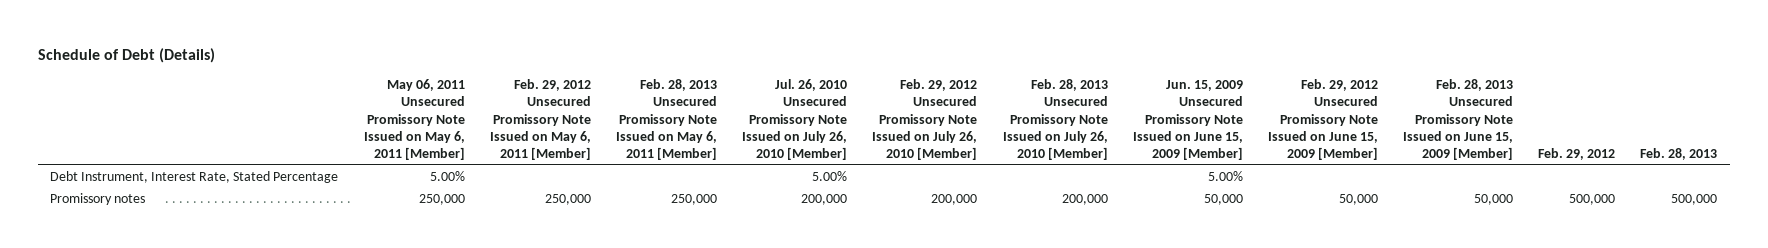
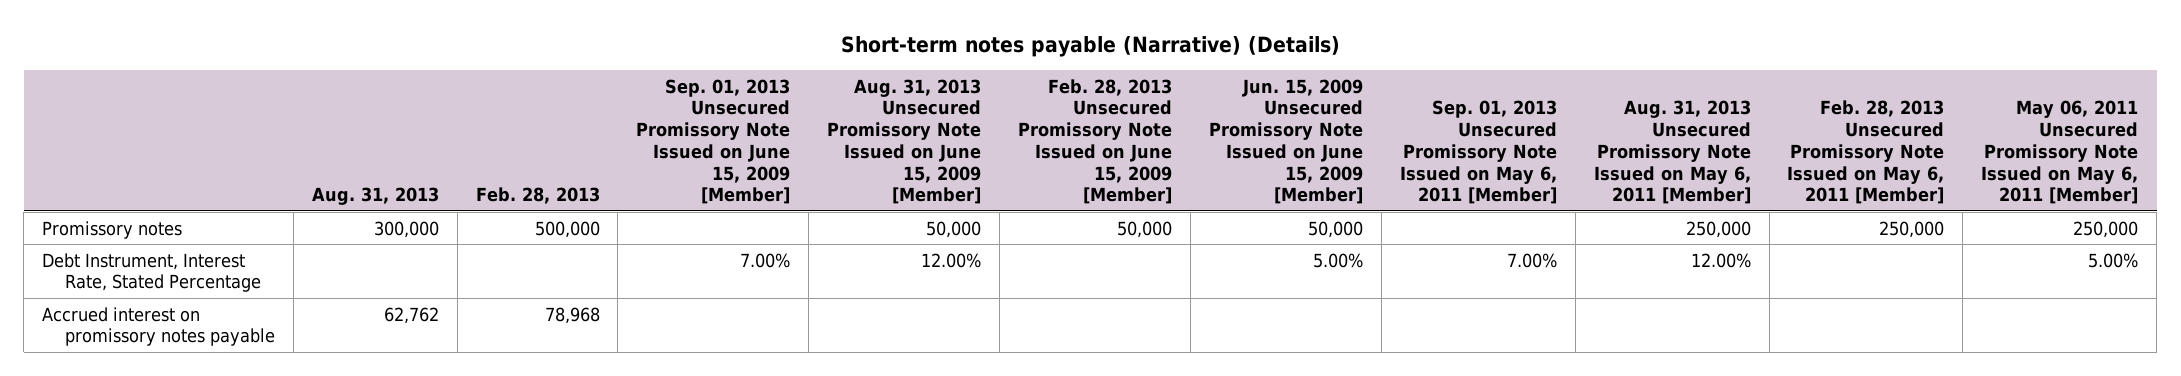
- Schedule of Debt (Details)
+ Short-term notes payable (Narrative) (Details)
- | May 06, 2011 Unsecured Promissory Note Issued on May 6, 2011 [Member] | Feb. 29, 2012 Unsecured Promissory Note Issued on May 6, 2011 [Member] | Feb. 28, 2013 Unsecured Promissory Note Issued on May 6, 2011 [Member] | Jul. 26, 2010 Unsecured Promissory Note Issued on July 26, 2010 [Member] | Feb. 29, 2012 Unsecured Promissory Note Issued on July 26, 2010 [Member] | Feb. 28, 2013 Unsecured Promissory Note Issued on July 26, 2010 [Member] | Jun. 15, 2009 Unsecured Promissory Note Issued on June 15, 2009 [Member] | Feb. 29, 2012 Unsecured Promissory Note Issued on June 15, 2009 [Member] | Feb. 28, 2013 Unsecured Promissory Note Issued on June 15, 2009 [Member] | Feb. 29, 2012 | Feb. 28, 2013
+ | Aug. 31, 2013 | Feb. 28, 2013 | Sep. 01, 2013 Unsecured Promissory Note Issued on June 15, 2009 [Member] | Aug. 31, 2013 Unsecured Promissory Note Issued on June 15, 2009 [Member] | Feb. 28, 2013 Unsecured Promissory Note Issued on June 15, 2009 [Member] | Jun. 15, 2009 Unsecured Promissory Note Issued on June 15, 2009 [Member] | Sep. 01, 2013 Unsecured Promissory Note Issued on May 6, 2011 [Member] | Aug. 31, 2013 Unsecured Promissory Note Issued on May 6, 2011 [Member] | Feb. 28, 2013 Unsecured Promissory Note Issued on May 6, 2011 [Member] | May 06, 2011 Unsecured Promissory Note Issued on May 6, 2011 [Member]
moved down: Debt Instrument, Interest Rate, Stated Percentage | | | 7.00% | 12.00% | | 5.00% | 7.00% | 12.00% | | 5.00%
+ Accrued interest on promissory notes payable | 62,762 | 78,968 | | | | | | | |

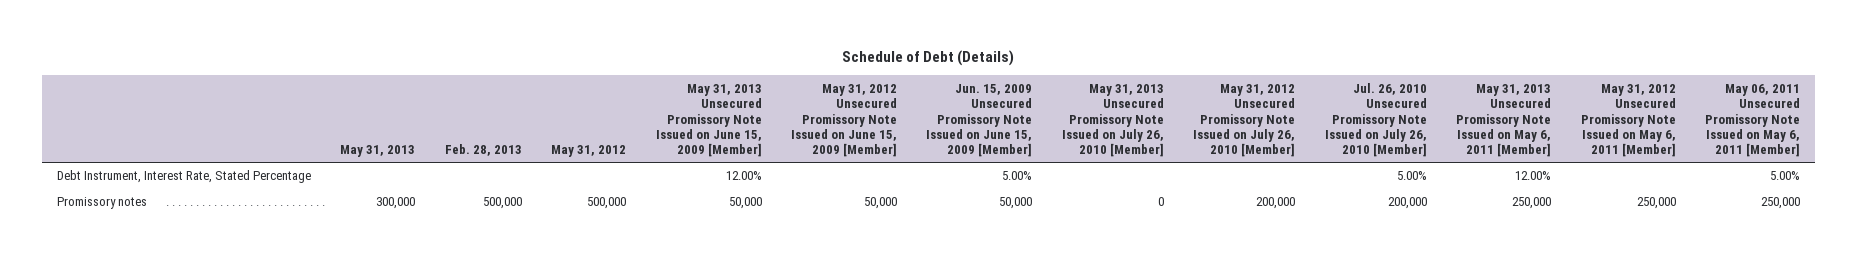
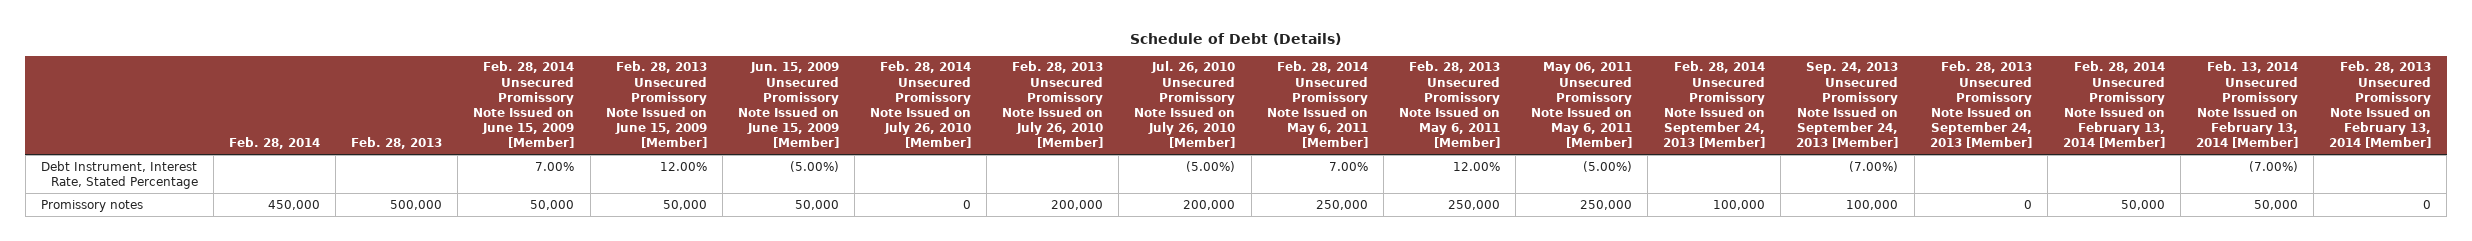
- | May 31, 2013 | Feb. 28, 2013 | May 31, 2012 | May 31, 2013 Unsecured Promissory Note Issued on June 15, 2009 [Member] | May 31, 2012 Unsecured Promissory Note Issued on June 15, 2009 [Member] | Jun. 15, 2009 Unsecured Promissory Note Issued on June 15, 2009 [Member] | May 31, 2013 Unsecured Promissory Note Issued on July 26, 2010 [Member] | May 31, 2012 Unsecured Promissory Note Issued on July 26, 2010 [Member] | Jul. 26, 2010 Unsecured Promissory Note Issued on July 26, 2010 [Member] | May 31, 2013 Unsecured Promissory Note Issued on May 6, 2011 [Member] | May 31, 2012 Unsecured Promissory Note Issued on May 6, 2011 [Member] | May 06, 2011 Unsecured Promissory Note Issued on May 6, 2011 [Member]
+ | Feb. 28, 2014 | Feb. 28, 2013 | Feb. 28, 2014 Unsecured Promissory Note Issued on June 15, 2009 [Member] | Feb. 28, 2013 Unsecured Promissory Note Issued on June 15, 2009 [Member] | Jun. 15, 2009 Unsecured Promissory Note Issued on June 15, 2009 [Member] | Feb. 28, 2014 Unsecured Promissory Note Issued on July 26, 2010 [Member] | Feb. 28, 2013 Unsecured Promissory Note Issued on July 26, 2010 [Member] | Jul. 26, 2010 Unsecured Promissory Note Issued on July 26, 2010 [Member] | Feb. 28, 2014 Unsecured Promissory Note Issued on May 6, 2011 [Member] | Feb. 28, 2013 Unsecured Promissory Note Issued on May 6, 2011 [Member] | May 06, 2011 Unsecured Promissory Note Issued on May 6, 2011 [Member] | Feb. 28, 2014 Unsecured Promissory Note Issued on September 24, 2013 [Member] | Sep. 24, 2013 Unsecured Promissory Note Issued on September 24, 2013 [Member] | Feb. 28, 2013 Unsecured Promissory Note Issued on September 24, 2013 [Member] | Feb. 28, 2014 Unsecured Promissory Note Issued on February 13, 2014 [Member] | Feb. 13, 2014 Unsecured Promissory Note Issued on February 13, 2014 [Member] | Feb. 28, 2013 Unsecured Promissory Note Issued on February 13, 2014 [Member]
- Debt Instrument, Interest Rate, Stated Percentage | | | | 12.00% | | 5.00% | | | 5.00% | 12.00% | | 5.00%
+ Debt Instrument, Interest Rate, Stated Percentage | | | 7.00% | 12.00% | (5.00%) | | | (5.00%) | 7.00% | 12.00% | (5.00%) | | (7.00%) | | | (7.00%) |

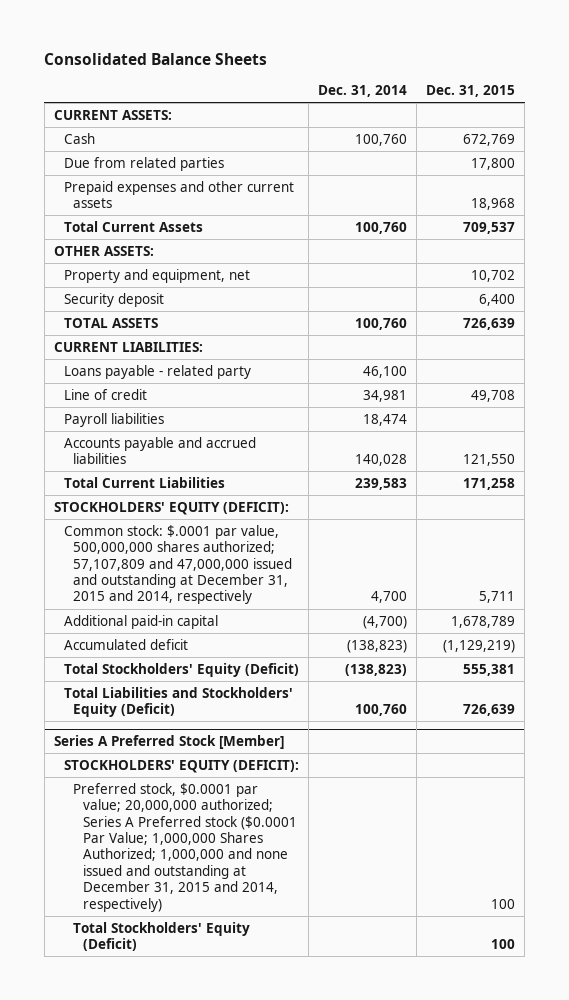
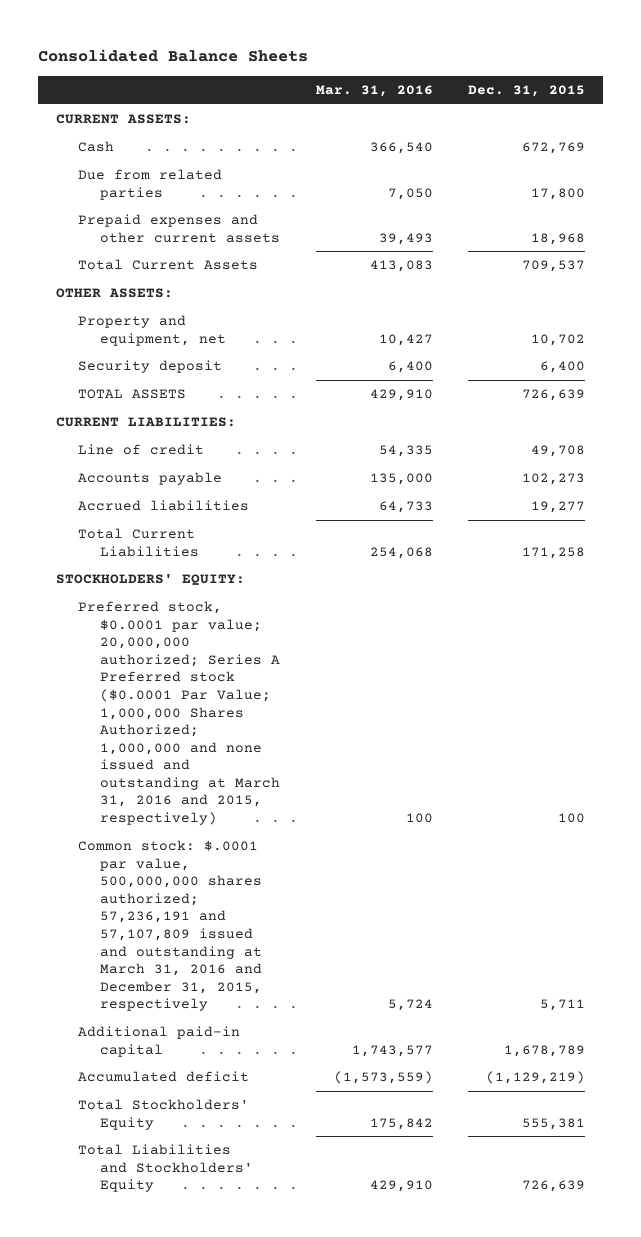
- | Dec. 31, 2014 | Dec. 31, 2015
+ | Mar. 31, 2016 | Dec. 31, 2015
- Loans payable - related party | 46,100 |
- Payroll liabilities | 18,474 |
- Accounts payable and accrued liabilities | 140,028 | 121,550
+ Accounts payable | 135,000 | 102,273
+ Accrued liabilities | 64,733 | 19,277
- STOCKHOLDERS' EQUITY (DEFICIT):
- Common stock: $.0001 par value, 500,000,000 shares authorized; 57,107,809 and 47,000,000 issued and outstanding at December 31, 2015 and 2014, respectively | 4,700 | 5,711
+ STOCKHOLDERS' EQUITY:
+ Preferred stock, $0.0001 par value; 20,000,000 authorized; Series A Preferred stock ($0.0001 Par Value; 1,000,000 Shares Authorized; 1,000,000 and none issued and outstanding at March 31, 2016 and 2015, respectively) | 100 | 100
+ Common stock: $.0001 par value, 500,000,000 shares authorized; 57,236,191 and 57,107,809 issued and outstanding at March 31, 2016 and December 31, 2015, respectively | 5,724 | 5,711
- Total Stockholders' Equity (Deficit) | (138,823) | 555,381
- Total Liabilities and Stockholders' Equity (Deficit) | 100,760 | 726,639
- Series A Preferred Stock [Member]
- STOCKHOLDERS' EQUITY (DEFICIT):
- Preferred stock, $0.0001 par value; 20,000,000 authorized; Series A Preferred stock ($0.0001 Par Value; 1,000,000 Shares Authorized; 1,000,000 and none issued and outstanding at December 31, 2015 and 2014, respectively) | | 100
- Total Stockholders' Equity (Deficit) | | 100
+ Total Stockholders' Equity | 175,842 | 555,381
+ Total Liabilities and Stockholders' Equity | 429,910 | 726,639

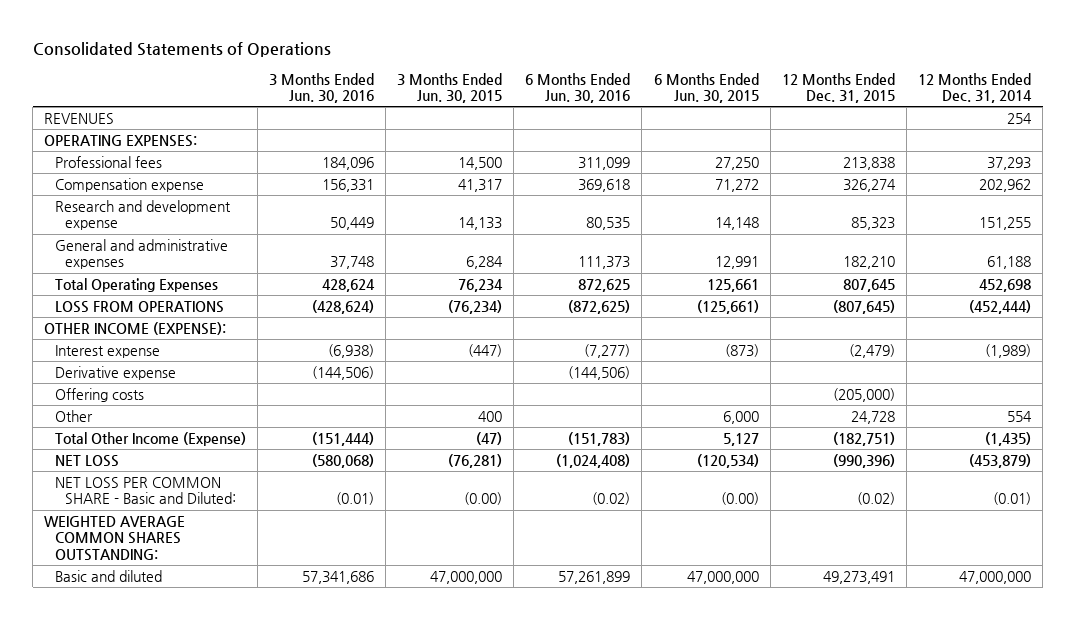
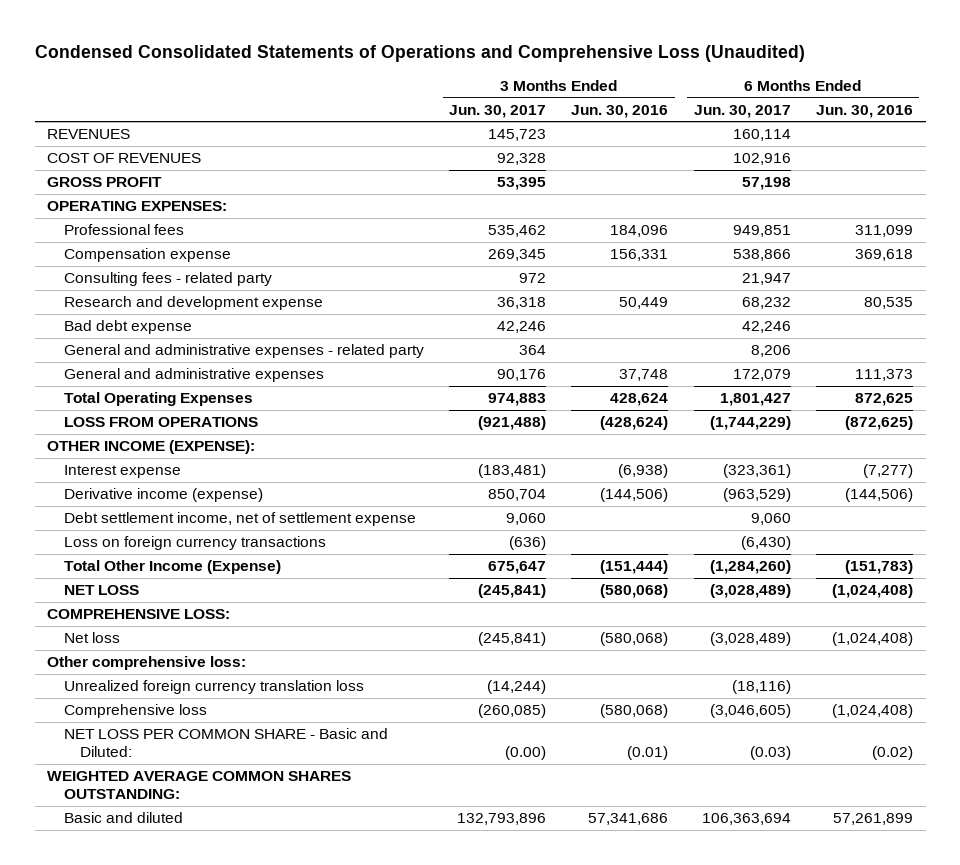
- Consolidated Statements of Operations
+ Condensed Consolidated Statements of Operations and Comprehensive Loss (Unaudited)
- | 3 Months Ended Jun. 30, 2016 | 3 Months Ended Jun. 30, 2015 | 6 Months Ended Jun. 30, 2016 | 6 Months Ended Jun. 30, 2015 | 12 Months Ended Dec. 31, 2015 | 12 Months Ended Dec. 31, 2014
+ | 3 Months Ended Jun. 30, 2017 | 3 Months Ended Jun. 30, 2016 | 6 Months Ended Jun. 30, 2017 | 6 Months Ended Jun. 30, 2016
+ COST OF REVENUES | 92,328 | | 102,916 |
+ GROSS PROFIT | 53,395 | | 57,198 |
+ Consulting fees - related party | 972 | | 21,947 |
+ Bad debt expense | 42,246 | | 42,246 |
+ General and administrative expenses - related party | 364 | | 8,206 |
- Derivative expense | (144,506) | | (144,506) | | |
- Offering costs | | | | | (205,000) |
- Other | | 400 | | 6,000 | 24,728 | 554
+ Derivative income (expense) | 850,704 | (144,506) | (963,529) | (144,506)
+ Debt settlement income, net of settlement expense | 9,060 | | 9,060 |
+ Loss on foreign currency transactions | (636) | | (6,430) |
+ COMPREHENSIVE LOSS:
+ Net loss | (245,841) | (580,068) | (3,028,489) | (1,024,408)
+ Other comprehensive loss:
+ Unrealized foreign currency translation loss | (14,244) | | (18,116) |
+ Comprehensive loss | (260,085) | (580,068) | (3,046,605) | (1,024,408)

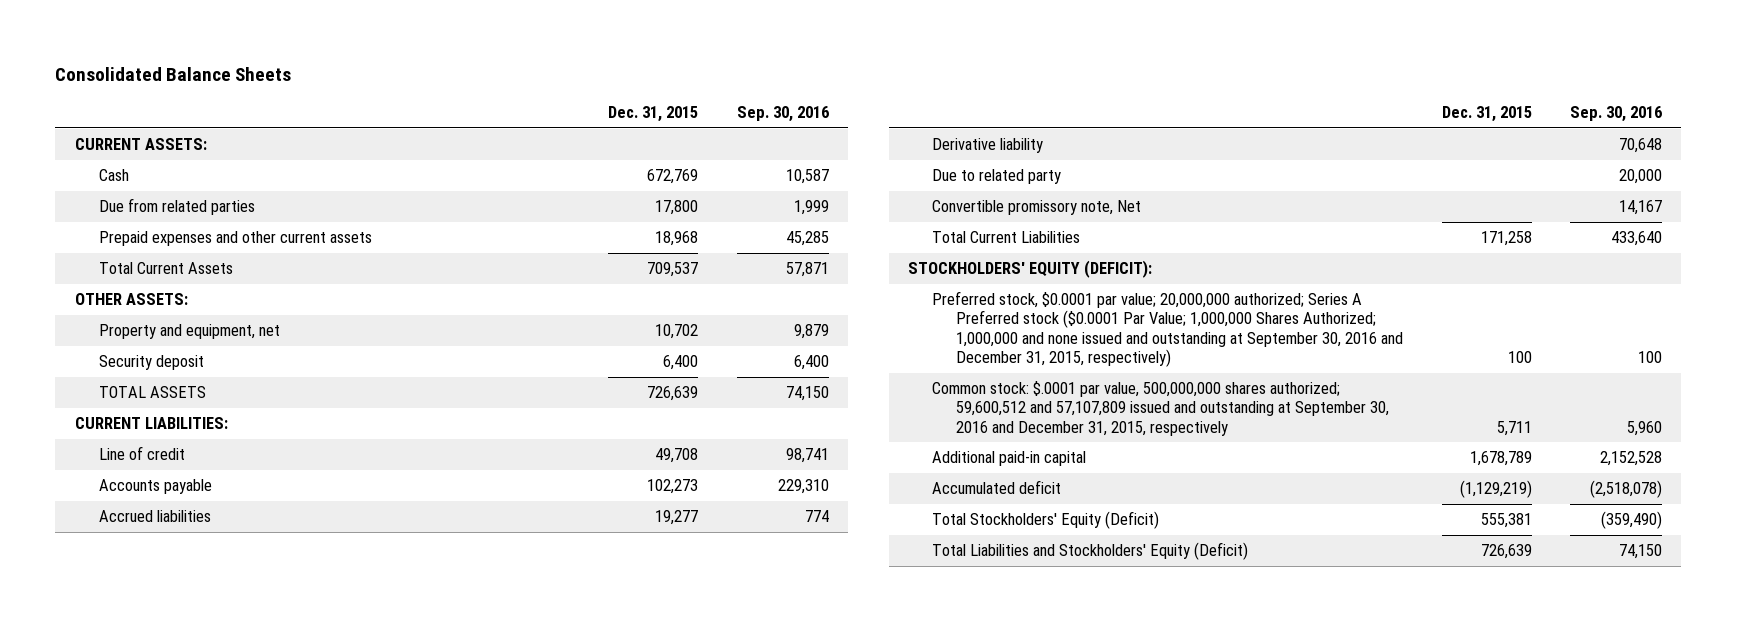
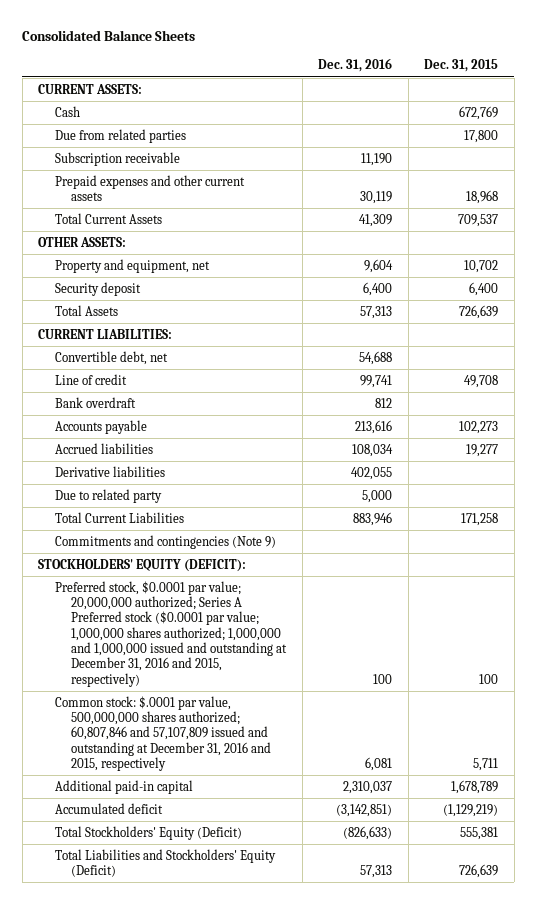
- | Dec. 31, 2015 | Sep. 30, 2016
+ | Dec. 31, 2016 | Dec. 31, 2015
+ Subscription receivable | 11,190 |
- TOTAL ASSETS | 726,639 | 74,150
+ Total Assets | 57,313 | 726,639
+ Convertible debt, net | 54,688 |
+ Bank overdraft | 812 |
- Derivative liability | | 70,648
+ Derivative liabilities | 402,055 |
- Convertible promissory note, Net | | 14,167
+ Commitments and contingencies (Note 9)
- Preferred stock, $0.0001 par value; 20,000,000 authorized; Series A Preferred stock ($0.0001 Par Value; 1,000,000 Shares Authorized; 1,000,000 and none issued and outstanding at September 30, 2016 and December 31, 2015, respectively) | 100 | 100
- Common stock: $.0001 par value, 500,000,000 shares authorized; 59,600,512 and 57,107,809 issued and outstanding at September 30, 2016 and December 31, 2015, respectively | 5,711 | 5,960
+ Preferred stock, $0.0001 par value; 20,000,000 authorized; Series A Preferred stock ($0.0001 par value; 1,000,000 shares authorized; 1,000,000 and 1,000,000 issued and outstanding at December 31, 2016 and 2015, respectively) | 100 | 100
+ Common stock: $.0001 par value, 500,000,000 shares authorized; 60,807,846 and 57,107,809 issued and outstanding at December 31, 2016 and 2015, respectively | 6,081 | 5,711

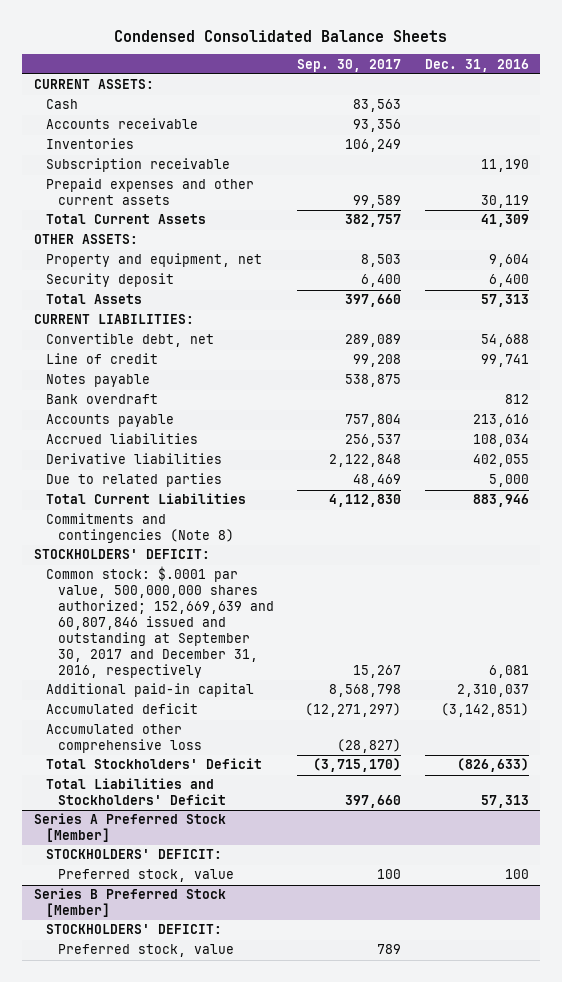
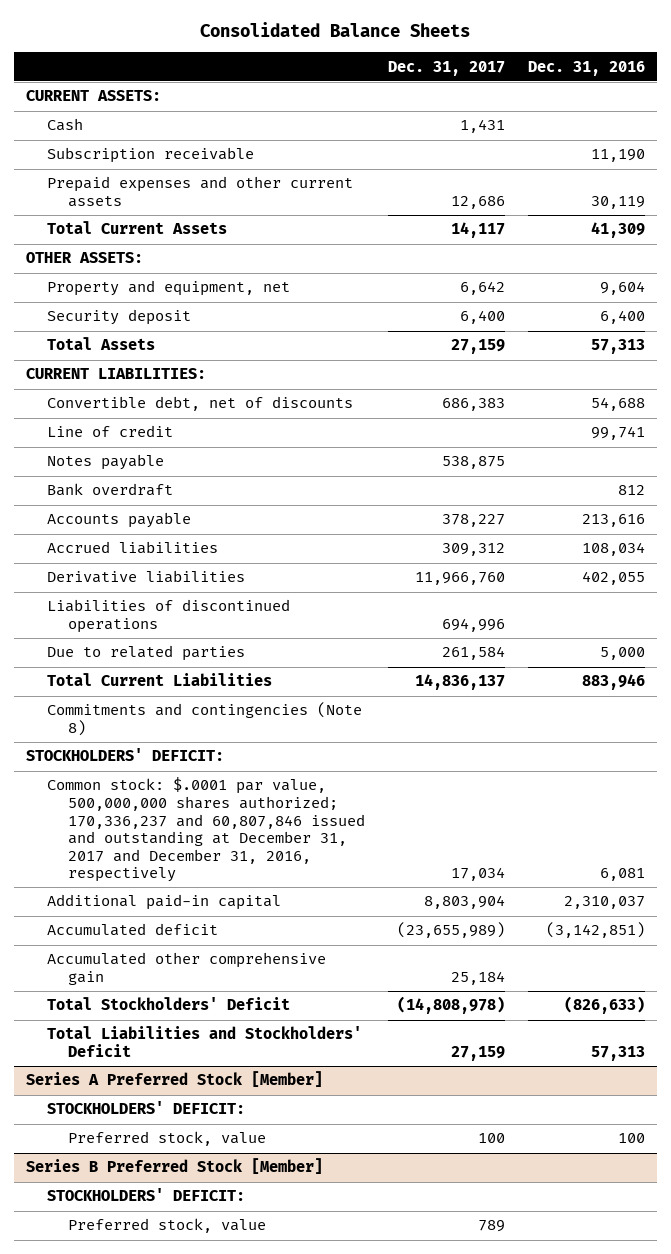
- Condensed Consolidated Balance Sheets
+ Consolidated Balance Sheets
- | Sep. 30, 2017 | Dec. 31, 2016
+ | Dec. 31, 2017 | Dec. 31, 2016
- Accounts receivable | 93,356 |
- Inventories | 106,249 |
- Convertible debt, net | 289,089 | 54,688
+ Convertible debt, net of discounts | 686,383 | 54,688
+ Liabilities of discontinued operations | 694,996 |
- Common stock: $.0001 par value, 500,000,000 shares authorized; 152,669,639 and 60,807,846 issued and outstanding at September 30, 2017 and December 31, 2016, respectively | 15,267 | 6,081
+ Common stock: $.0001 par value, 500,000,000 shares authorized; 170,336,237 and 60,807,846 issued and outstanding at December 31, 2017 and December 31, 2016, respectively | 17,034 | 6,081
- Accumulated other comprehensive loss | (28,827) |
+ Accumulated other comprehensive gain | 25,184 |

